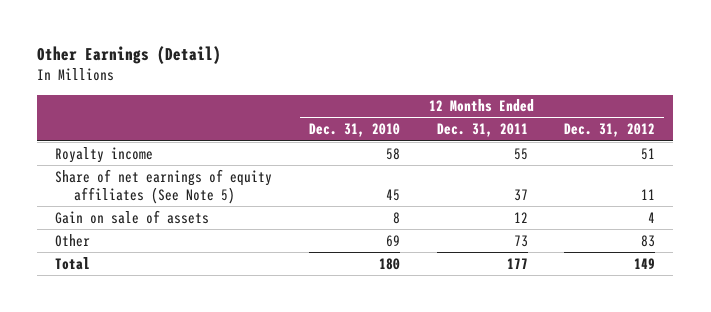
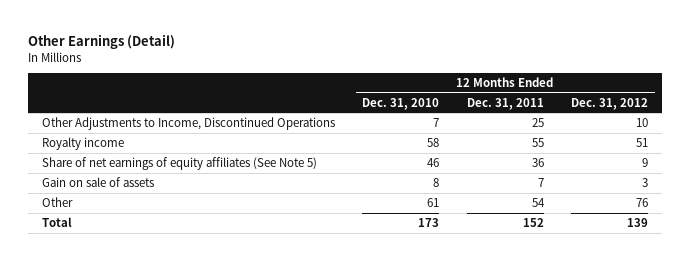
+ Other Adjustments to Income, Discontinued Operations | 7 | 25 | 10
- Share of net earnings of equity affiliates (See Note 5) | 45 | 37 | 11
- Gain on sale of assets | 8 | 12 | 4
- Other | 69 | 73 | 83
- Total | 180 | 177 | 149
+ Share of net earnings of equity affiliates (See Note 5) | 46 | 36 | 9
+ Gain on sale of assets | 8 | 7 | 3
+ Other | 61 | 54 | 76
+ Total | 173 | 152 | 139

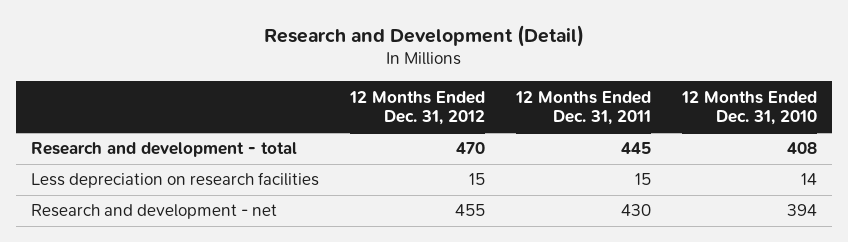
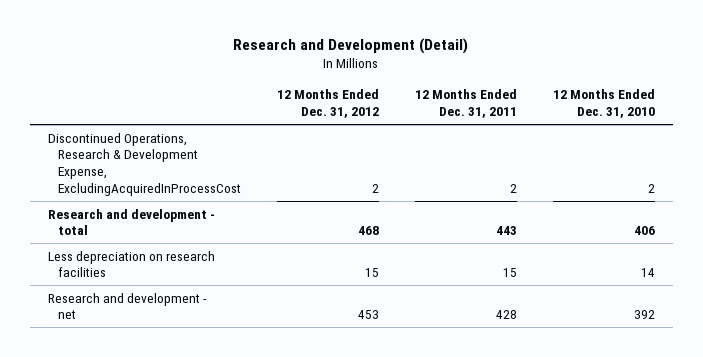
- Research and development - total | 470 | 445 | 408
+ Discontinued Operations, Research & Development Expense, ExcludingAcquiredInProcessCost | 2 | 2 | 2
+ Research and development - total | 468 | 443 | 406
- Research and development - net | 455 | 430 | 394
+ Research and development - net | 453 | 428 | 392

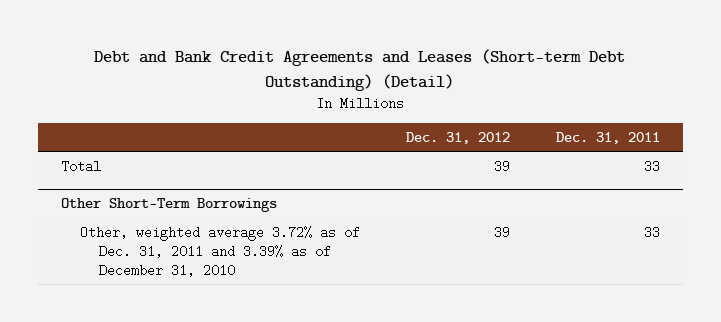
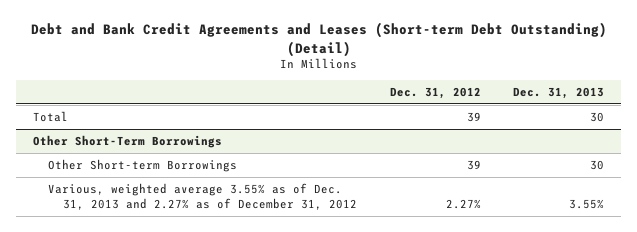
- | Dec. 31, 2012 | Dec. 31, 2011
+ | Dec. 31, 2012 | Dec. 31, 2013
@ Other Short-Term Borrowings
- Other, weighted average 3.72% as of Dec. 31, 2011 and 3.39% as of December 31, 2010 | 39 | 33
+ Other Short-term Borrowings | 39 | 30
+ Various, weighted average 3.55% as of Dec. 31, 2013 and 2.27% as of December 31, 2012 | 2.27% | 3.55%

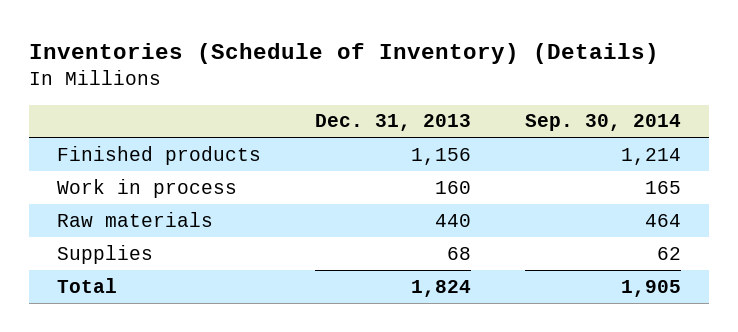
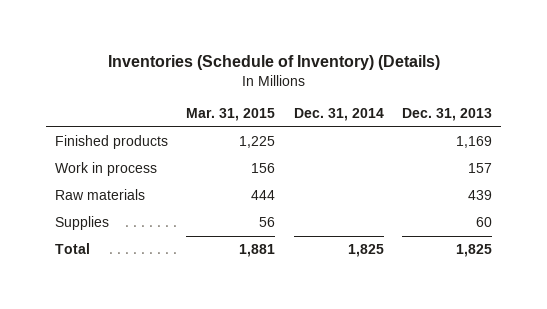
- | Dec. 31, 2013 | Sep. 30, 2014
+ | Mar. 31, 2015 | Dec. 31, 2014 | Dec. 31, 2013
- Finished products | 1,156 | 1,214
- Work in process | 160 | 165
- Raw materials | 440 | 464
- Supplies | 68 | 62
- Total | 1,824 | 1,905
+ Finished products | 1,225 | | 1,169
+ Work in process | 156 | | 157
+ Raw materials | 444 | | 439
+ Supplies | 56 | | 60
+ Total | 1,881 | 1,825 | 1,825

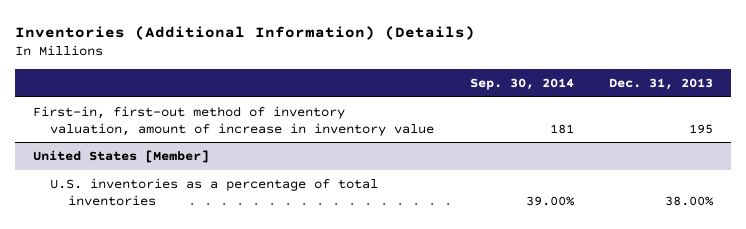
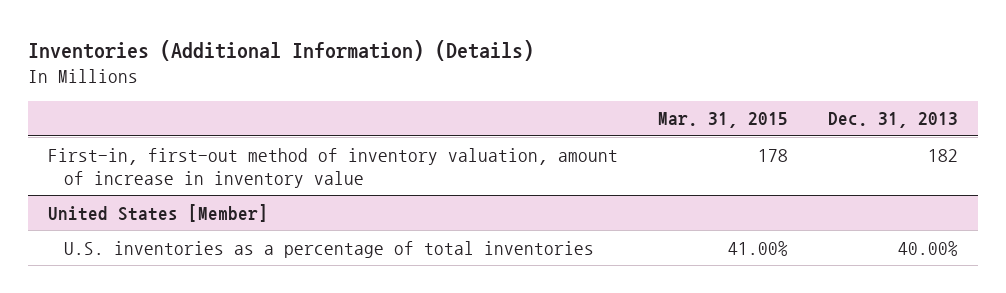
- | Sep. 30, 2014 | Dec. 31, 2013
+ | Mar. 31, 2015 | Dec. 31, 2013
- First-in, first-out method of inventory valuation, amount of increase in inventory value | 181 | 195
+ First-in, first-out method of inventory valuation, amount of increase in inventory value | 178 | 182
@ United States [Member]
- U.S. inventories as a percentage of total inventories | 39.00% | 38.00%
+ U.S. inventories as a percentage of total inventories | 41.00% | 40.00%

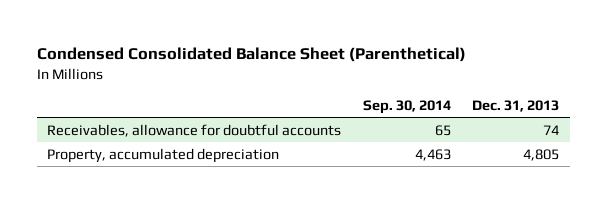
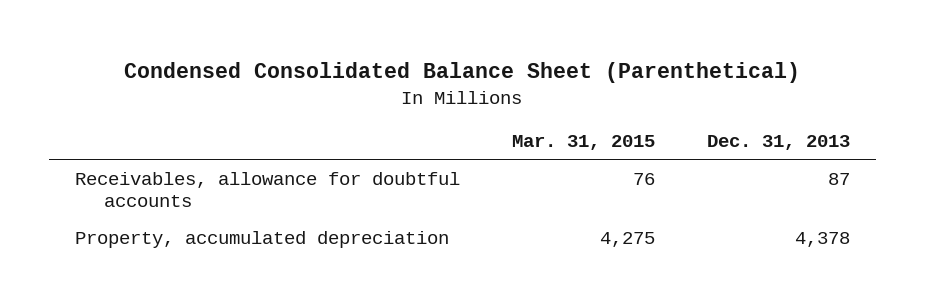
- | Sep. 30, 2014 | Dec. 31, 2013
+ | Mar. 31, 2015 | Dec. 31, 2013
- Receivables, allowance for doubtful accounts | 65 | 74
- Property, accumulated depreciation | 4,463 | 4,805
+ Receivables, allowance for doubtful accounts | 76 | 87
+ Property, accumulated depreciation | 4,275 | 4,378

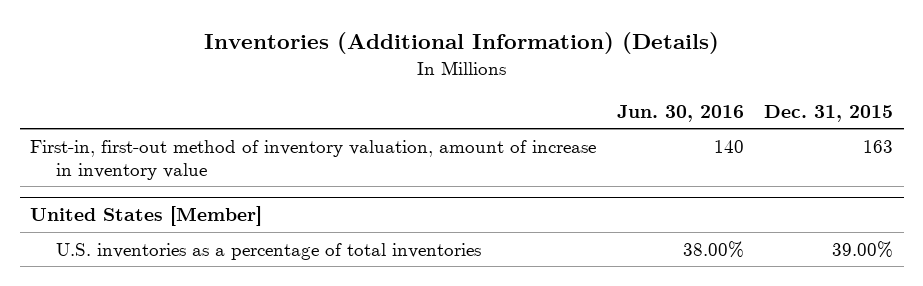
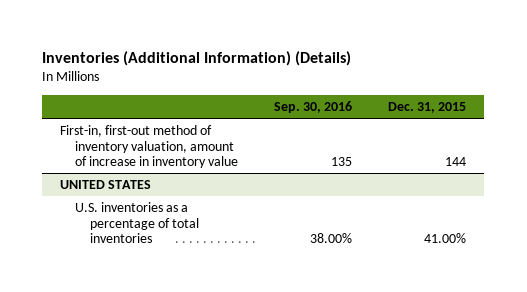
- | Jun. 30, 2016 | Dec. 31, 2015
+ | Sep. 30, 2016 | Dec. 31, 2015
- First-in, first-out method of inventory valuation, amount of increase in inventory value | 140 | 163
- United States [Member]
- U.S. inventories as a percentage of total inventories | 38.00% | 39.00%
+ First-in, first-out method of inventory valuation, amount of increase in inventory value | 135 | 144
+ UNITED STATES
+ U.S. inventories as a percentage of total inventories | 38.00% | 41.00%

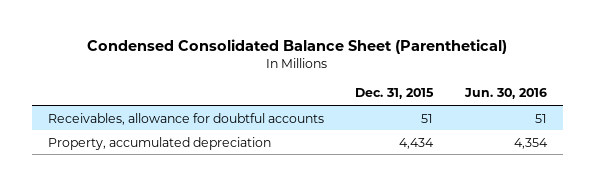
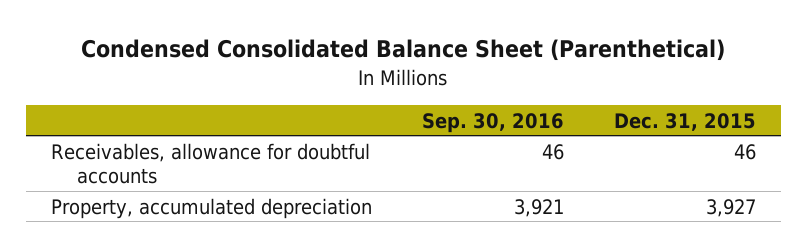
- | Dec. 31, 2015 | Jun. 30, 2016
+ | Sep. 30, 2016 | Dec. 31, 2015
- Receivables, allowance for doubtful accounts | 51 | 51
- Property, accumulated depreciation | 4,434 | 4,354
+ Receivables, allowance for doubtful accounts | 46 | 46
+ Property, accumulated depreciation | 3,921 | 3,927

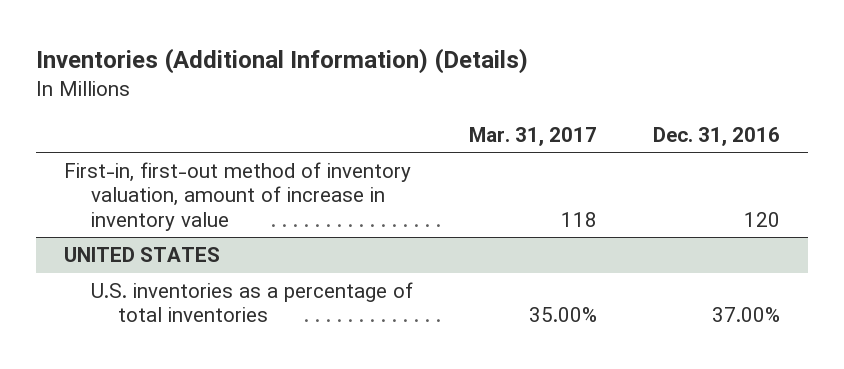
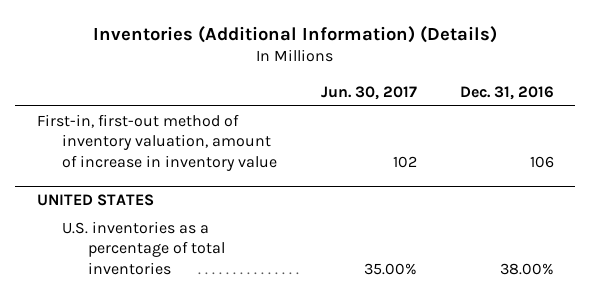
- | Mar. 31, 2017 | Dec. 31, 2016
+ | Jun. 30, 2017 | Dec. 31, 2016
- First-in, first-out method of inventory valuation, amount of increase in inventory value | 118 | 120
+ First-in, first-out method of inventory valuation, amount of increase in inventory value | 102 | 106
@ UNITED STATES
- U.S. inventories as a percentage of total inventories | 35.00% | 37.00%
+ U.S. inventories as a percentage of total inventories | 35.00% | 38.00%

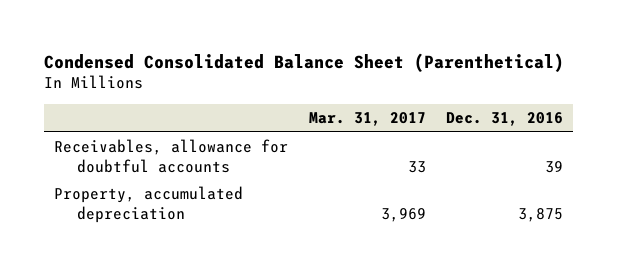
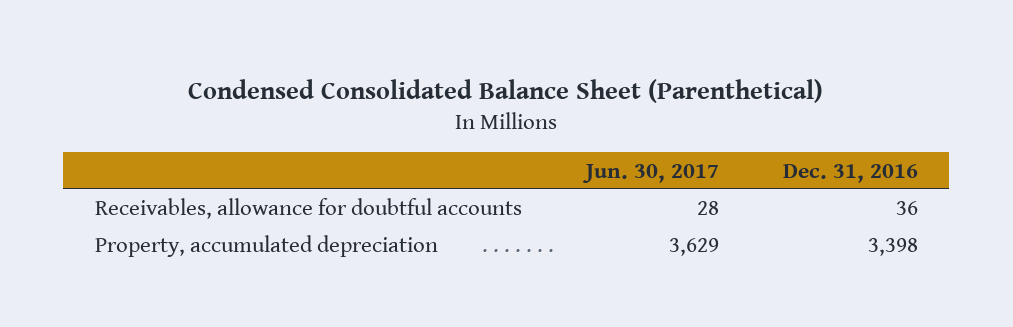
- | Mar. 31, 2017 | Dec. 31, 2016
+ | Jun. 30, 2017 | Dec. 31, 2016
- Receivables, allowance for doubtful accounts | 33 | 39
- Property, accumulated depreciation | 3,969 | 3,875
+ Receivables, allowance for doubtful accounts | 28 | 36
+ Property, accumulated depreciation | 3,629 | 3,398

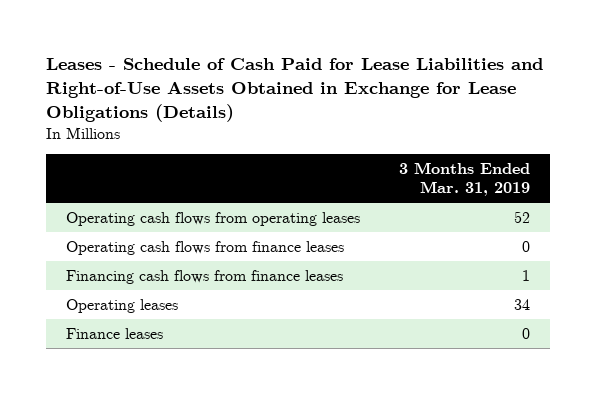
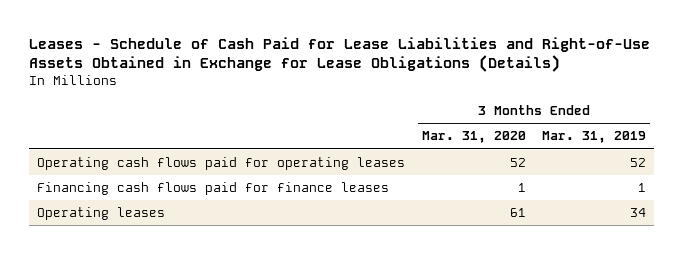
- | 3 Months Ended Mar. 31, 2019
+ | 3 Months Ended Mar. 31, 2020 | 3 Months Ended Mar. 31, 2019
- Operating cash flows from operating leases | 52
- Operating cash flows from finance leases | 0
- Financing cash flows from finance leases | 1
+ Operating cash flows paid for operating leases | 52 | 52
+ Financing cash flows paid for finance leases | 1 | 1
- Finance leases | 0

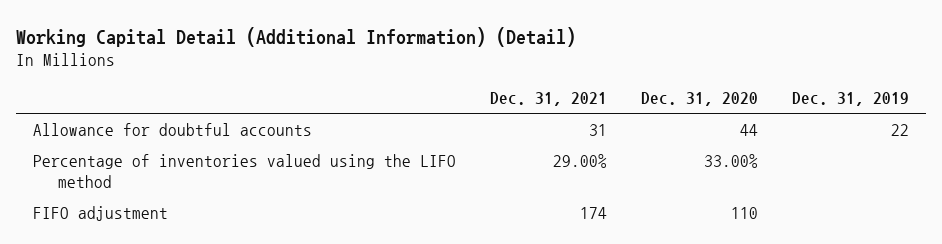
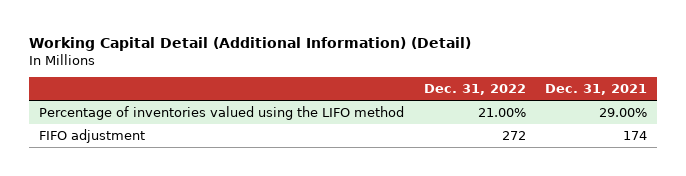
- | Dec. 31, 2021 | Dec. 31, 2020 | Dec. 31, 2019
+ | Dec. 31, 2022 | Dec. 31, 2021
- Allowance for doubtful accounts | 31 | 44 | 22

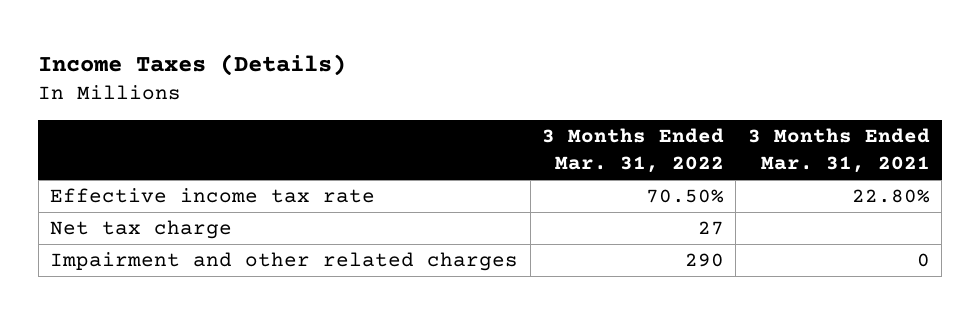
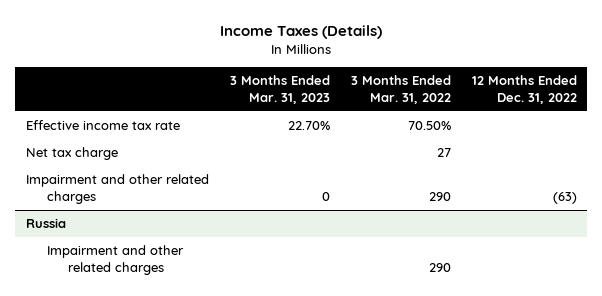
- | 3 Months Ended Mar. 31, 2022 | 3 Months Ended Mar. 31, 2021
+ | 3 Months Ended Mar. 31, 2023 | 3 Months Ended Mar. 31, 2022 | 12 Months Ended Dec. 31, 2022
+ Russia
+ Impairment and other related charges | | 290 |

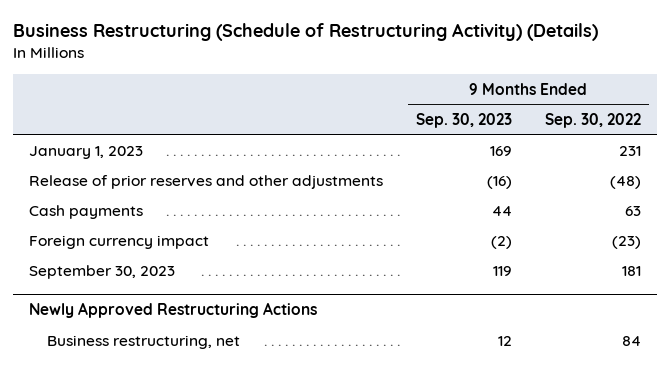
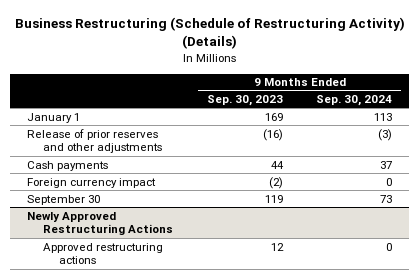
- | 9 Months Ended Sep. 30, 2023 | 9 Months Ended Sep. 30, 2022
+ | 9 Months Ended Sep. 30, 2023 | 9 Months Ended Sep. 30, 2024
- January 1, 2023 | 169 | 231
+ January 1 | 169 | 113
- September 30, 2023 | 119 | 181
+ September 30 | 119 | 73
@ Newly Approved Restructuring Actions
- Business restructuring, net | 12 | 84
+ Approved restructuring actions | 12 | 0

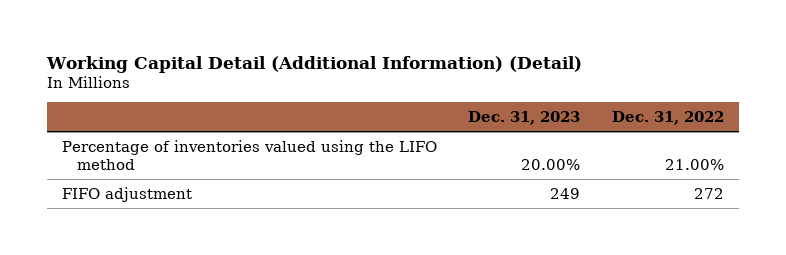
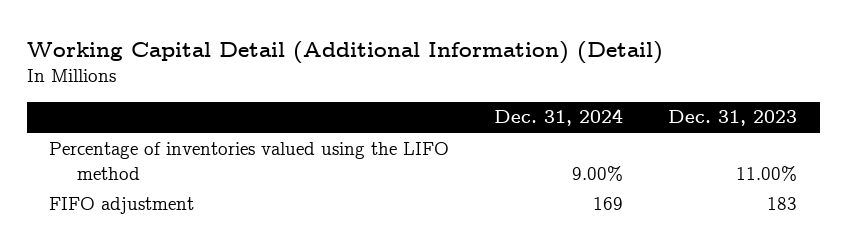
- | Dec. 31, 2023 | Dec. 31, 2022
+ | Dec. 31, 2024 | Dec. 31, 2023
- Percentage of inventories valued using the LIFO method | 20.00% | 21.00%
- FIFO adjustment | 249 | 272
+ Percentage of inventories valued using the LIFO method | 9.00% | 11.00%
+ FIFO adjustment | 169 | 183

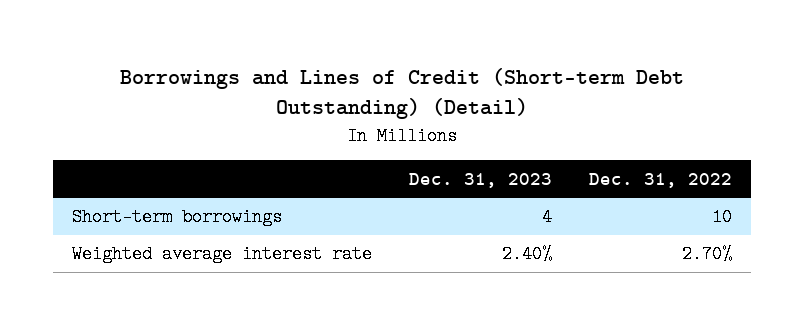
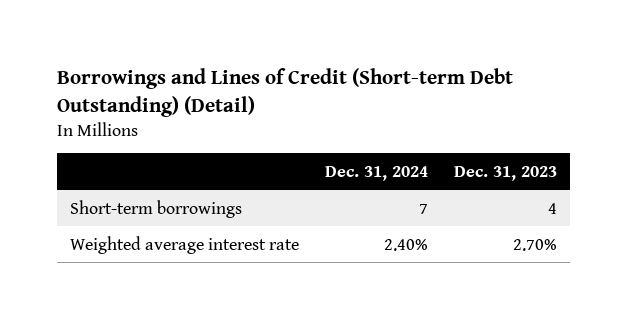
- | Dec. 31, 2023 | Dec. 31, 2022
+ | Dec. 31, 2024 | Dec. 31, 2023
- Weighted average interest rate | 2.40% | 2.70%
+ Weighted average interest rate | 2.40% | 2.70%

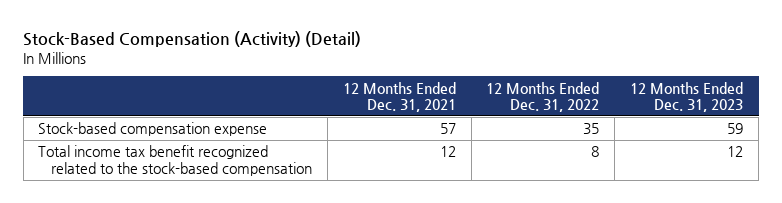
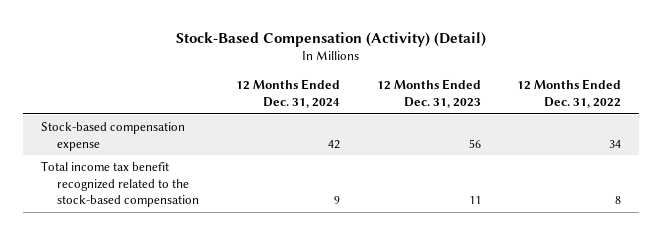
- | 12 Months Ended Dec. 31, 2021 | 12 Months Ended Dec. 31, 2022 | 12 Months Ended Dec. 31, 2023
+ | 12 Months Ended Dec. 31, 2024 | 12 Months Ended Dec. 31, 2023 | 12 Months Ended Dec. 31, 2022
- Stock-based compensation expense | 57 | 35 | 59
- Total income tax benefit recognized related to the stock-based compensation | 12 | 8 | 12
+ Stock-based compensation expense | 42 | 56 | 34
+ Total income tax benefit recognized related to the stock-based compensation | 9 | 11 | 8

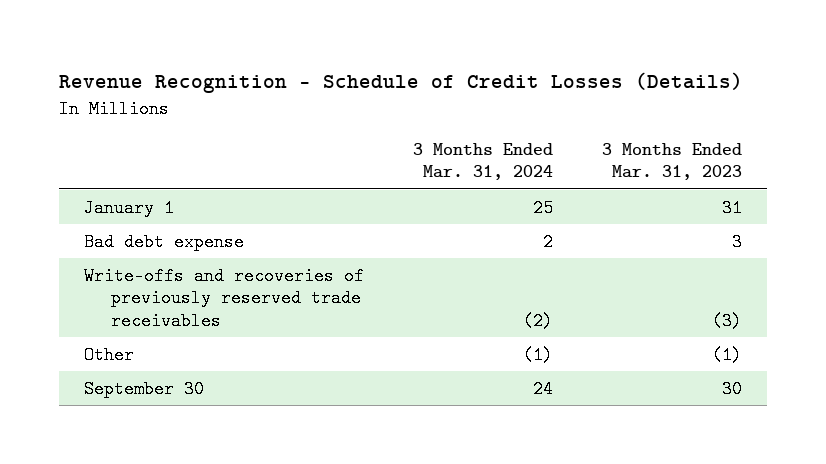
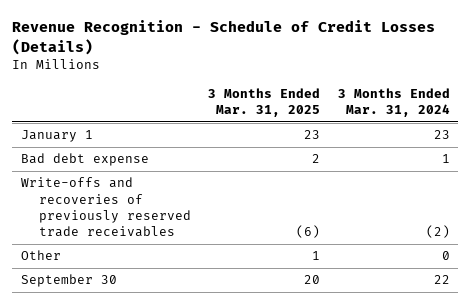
- | 3 Months Ended Mar. 31, 2024 | 3 Months Ended Mar. 31, 2023
+ | 3 Months Ended Mar. 31, 2025 | 3 Months Ended Mar. 31, 2024
- January 1 | 25 | 31
- Bad debt expense | 2 | 3
+ January 1 | 23 | 23
+ Bad debt expense | 2 | 1
- Other | (1) | (1)
- September 30 | 24 | 30
+ Other | 1 | 0
+ September 30 | 20 | 22

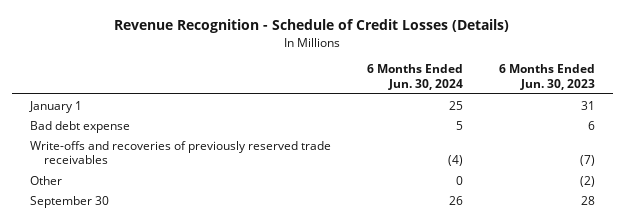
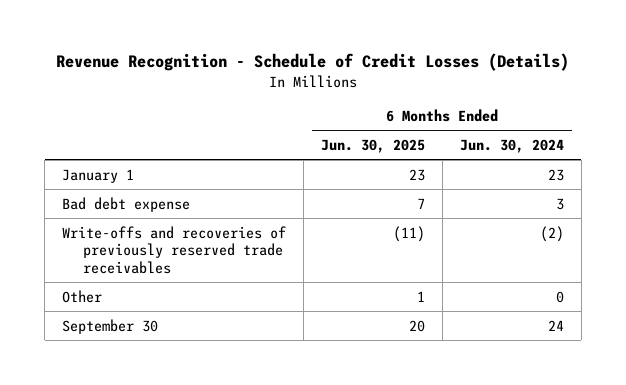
- | 6 Months Ended Jun. 30, 2024 | 6 Months Ended Jun. 30, 2023
+ | 6 Months Ended Jun. 30, 2025 | 6 Months Ended Jun. 30, 2024
- January 1 | 25 | 31
- Bad debt expense | 5 | 6
- Write-offs and recoveries of previously reserved trade receivables | (4) | (7)
+ January 1 | 23 | 23
+ Bad debt expense | 7 | 3
+ Write-offs and recoveries of previously reserved trade receivables | (11) | (2)
- September 30 | 26 | 28
+ September 30 | 20 | 24

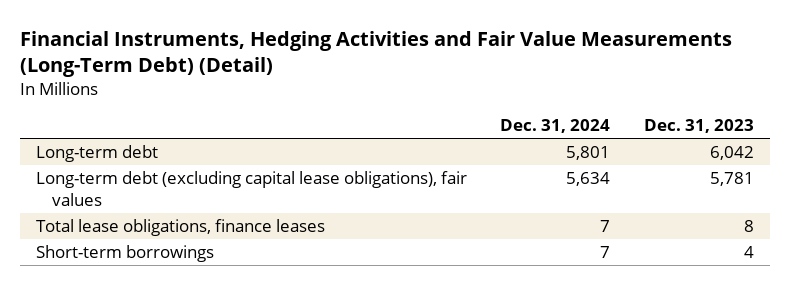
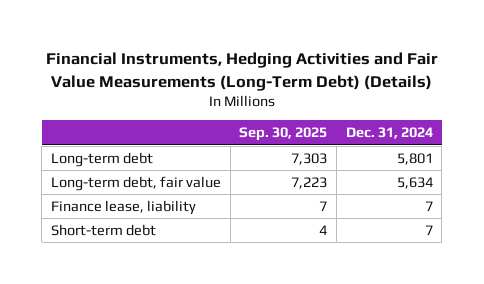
- Financial Instruments, Hedging Activities and Fair Value Measurements (Long-Term Debt) (Detail)
+ Financial Instruments, Hedging Activities and Fair Value Measurements (Long-Term Debt) (Details)
- | Dec. 31, 2024 | Dec. 31, 2023
+ | Sep. 30, 2025 | Dec. 31, 2024
- Long-term debt (excluding capital lease obligations), fair values | 5,634 | 5,781
- Total lease obligations, finance leases | 7 | 8
- Short-term borrowings | 7 | 4
+ Long-term debt, fair value | 7,223 | 5,634
+ Finance lease, liability | 7 | 7
+ Short-term debt | 4 | 7

